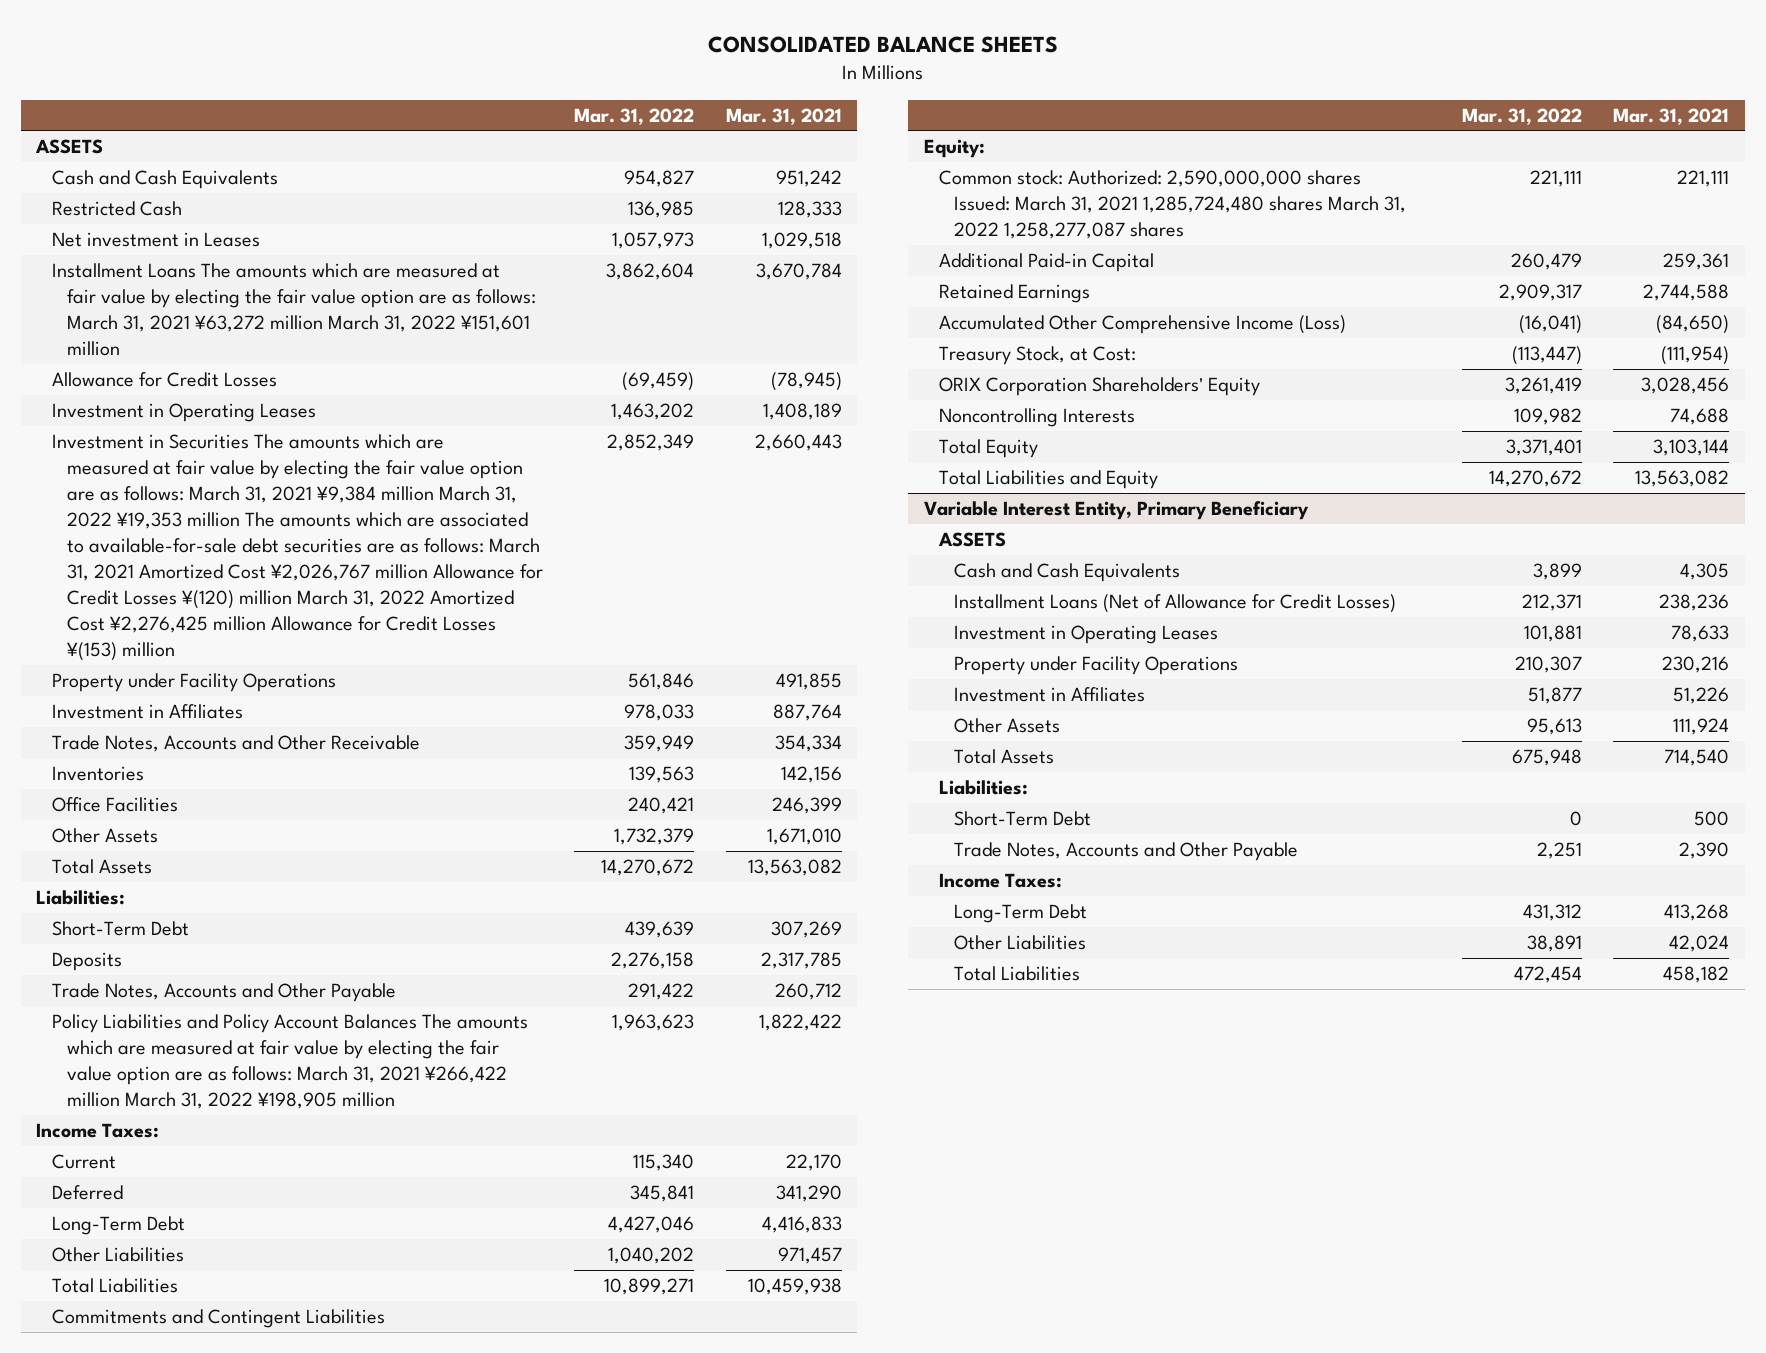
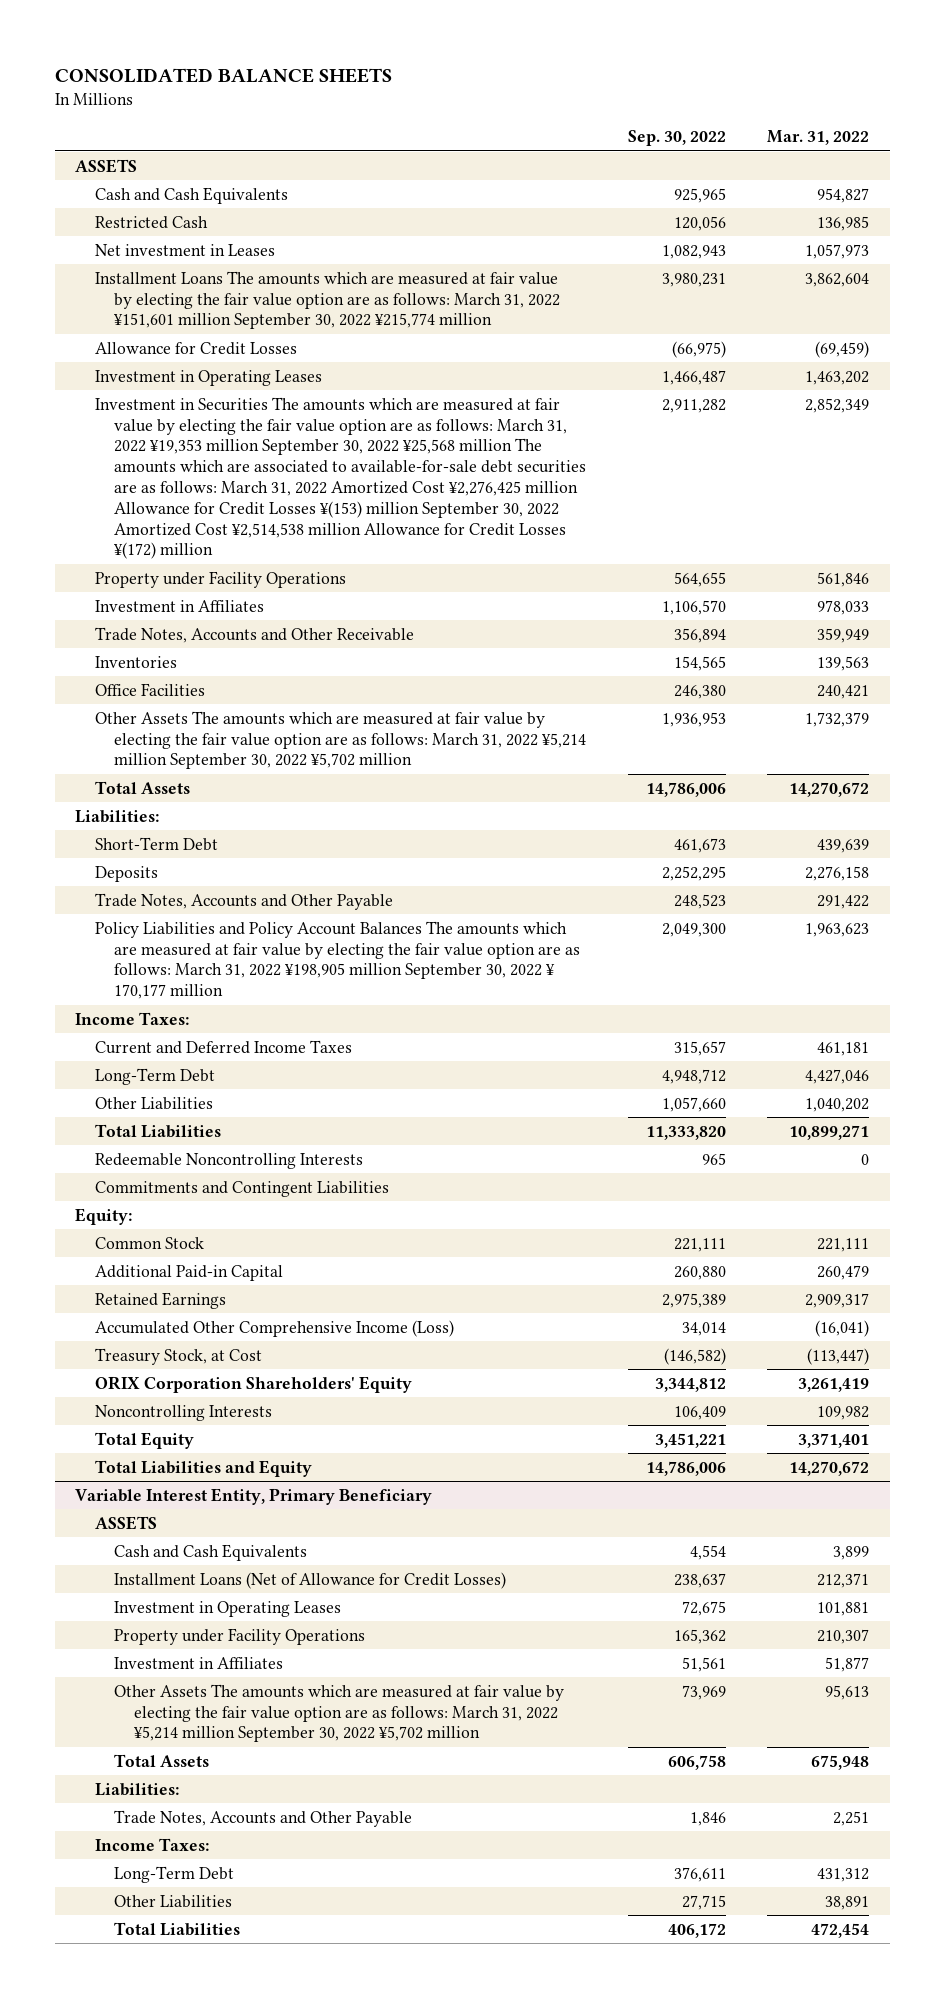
- | Mar. 31, 2022 | Mar. 31, 2021
+ | Sep. 30, 2022 | Mar. 31, 2022
- Installment Loans The amounts which are measured at fair value by electing the fair value option are as follows: March 31, 2021 ¥63,272 million March 31, 2022 ¥151,601 million | 3,862,604 | 3,670,784
+ Installment Loans The amounts which are measured at fair value by electing the fair value option are as follows: March 31, 2022 ¥151,601 million September 30, 2022 ¥215,774 million | 3,980,231 | 3,862,604
- Investment in Securities The amounts which are measured at fair value by electing the fair value option are as follows: March 31, 2021 ¥9,384 million March 31, 2022 ¥19,353 million The amounts which are associated to available-for-sale debt securities are as follows: March 31, 2021 Amortized Cost ¥2,026,767 million Allowance for Credit Losses ¥(120) million March 31, 2022 Amortized Cost ¥2,276,425 million Allowance for Credit Losses ¥(153) million | 2,852,349 | 2,660,443
+ Investment in Securities The amounts which are measured at fair value by electing the fair value option are as follows: March 31, 2022 ¥19,353 million September 30, 2022 ¥25,568 million The amounts which are associated to available-for-sale debt securities are as follows: March 31, 2022 Amortized Cost ¥2,276,425 million Allowance for Credit Losses ¥(153) million September 30, 2022 Amortized Cost ¥2,514,538 million Allowance for Credit Losses ¥(172) million | 2,911,282 | 2,852,349
- Other Assets | 1,732,379 | 1,671,010
+ Other Assets The amounts which are measured at fair value by electing the fair value option are as follows: March 31, 2022 ¥5,214 million September 30, 2022 ¥5,702 million | 1,936,953 | 1,732,379
- Policy Liabilities and Policy Account Balances The amounts which are measured at fair value by electing the fair value option are as follows: March 31, 2021 ¥266,422 million March 31, 2022 ¥198,905 million | 1,963,623 | 1,822,422
+ Policy Liabilities and Policy Account Balances The amounts which are measured at fair value by electing the fair value option are as follows: March 31, 2022 ¥198,905 million September 30, 2022 ¥ 170,177 million | 2,049,300 | 1,963,623
- Current | 115,340 | 22,170
- Deferred | 345,841 | 341,290
+ Current and Deferred Income Taxes | 315,657 | 461,181
+ Redeemable Noncontrolling Interests | 965 | 0
- Common stock: Authorized: 2,590,000,000 shares Issued: March 31, 2021 1,285,724,480 shares March 31, 2022 1,258,277,087 shares | 221,111 | 221,111
+ Common Stock | 221,111 | 221,111
- Treasury Stock, at Cost: | (113,447) | (111,954)
+ Treasury Stock, at Cost | (146,582) | (113,447)
@ Variable Interest Entity, Primary Beneficiary
- Other Assets | 95,613 | 111,924
+ Other Assets The amounts which are measured at fair value by electing the fair value option are as follows: March 31, 2022 ¥5,214 million September 30, 2022 ¥5,702 million | 73,969 | 95,613
- Short-Term Debt | 0 | 500

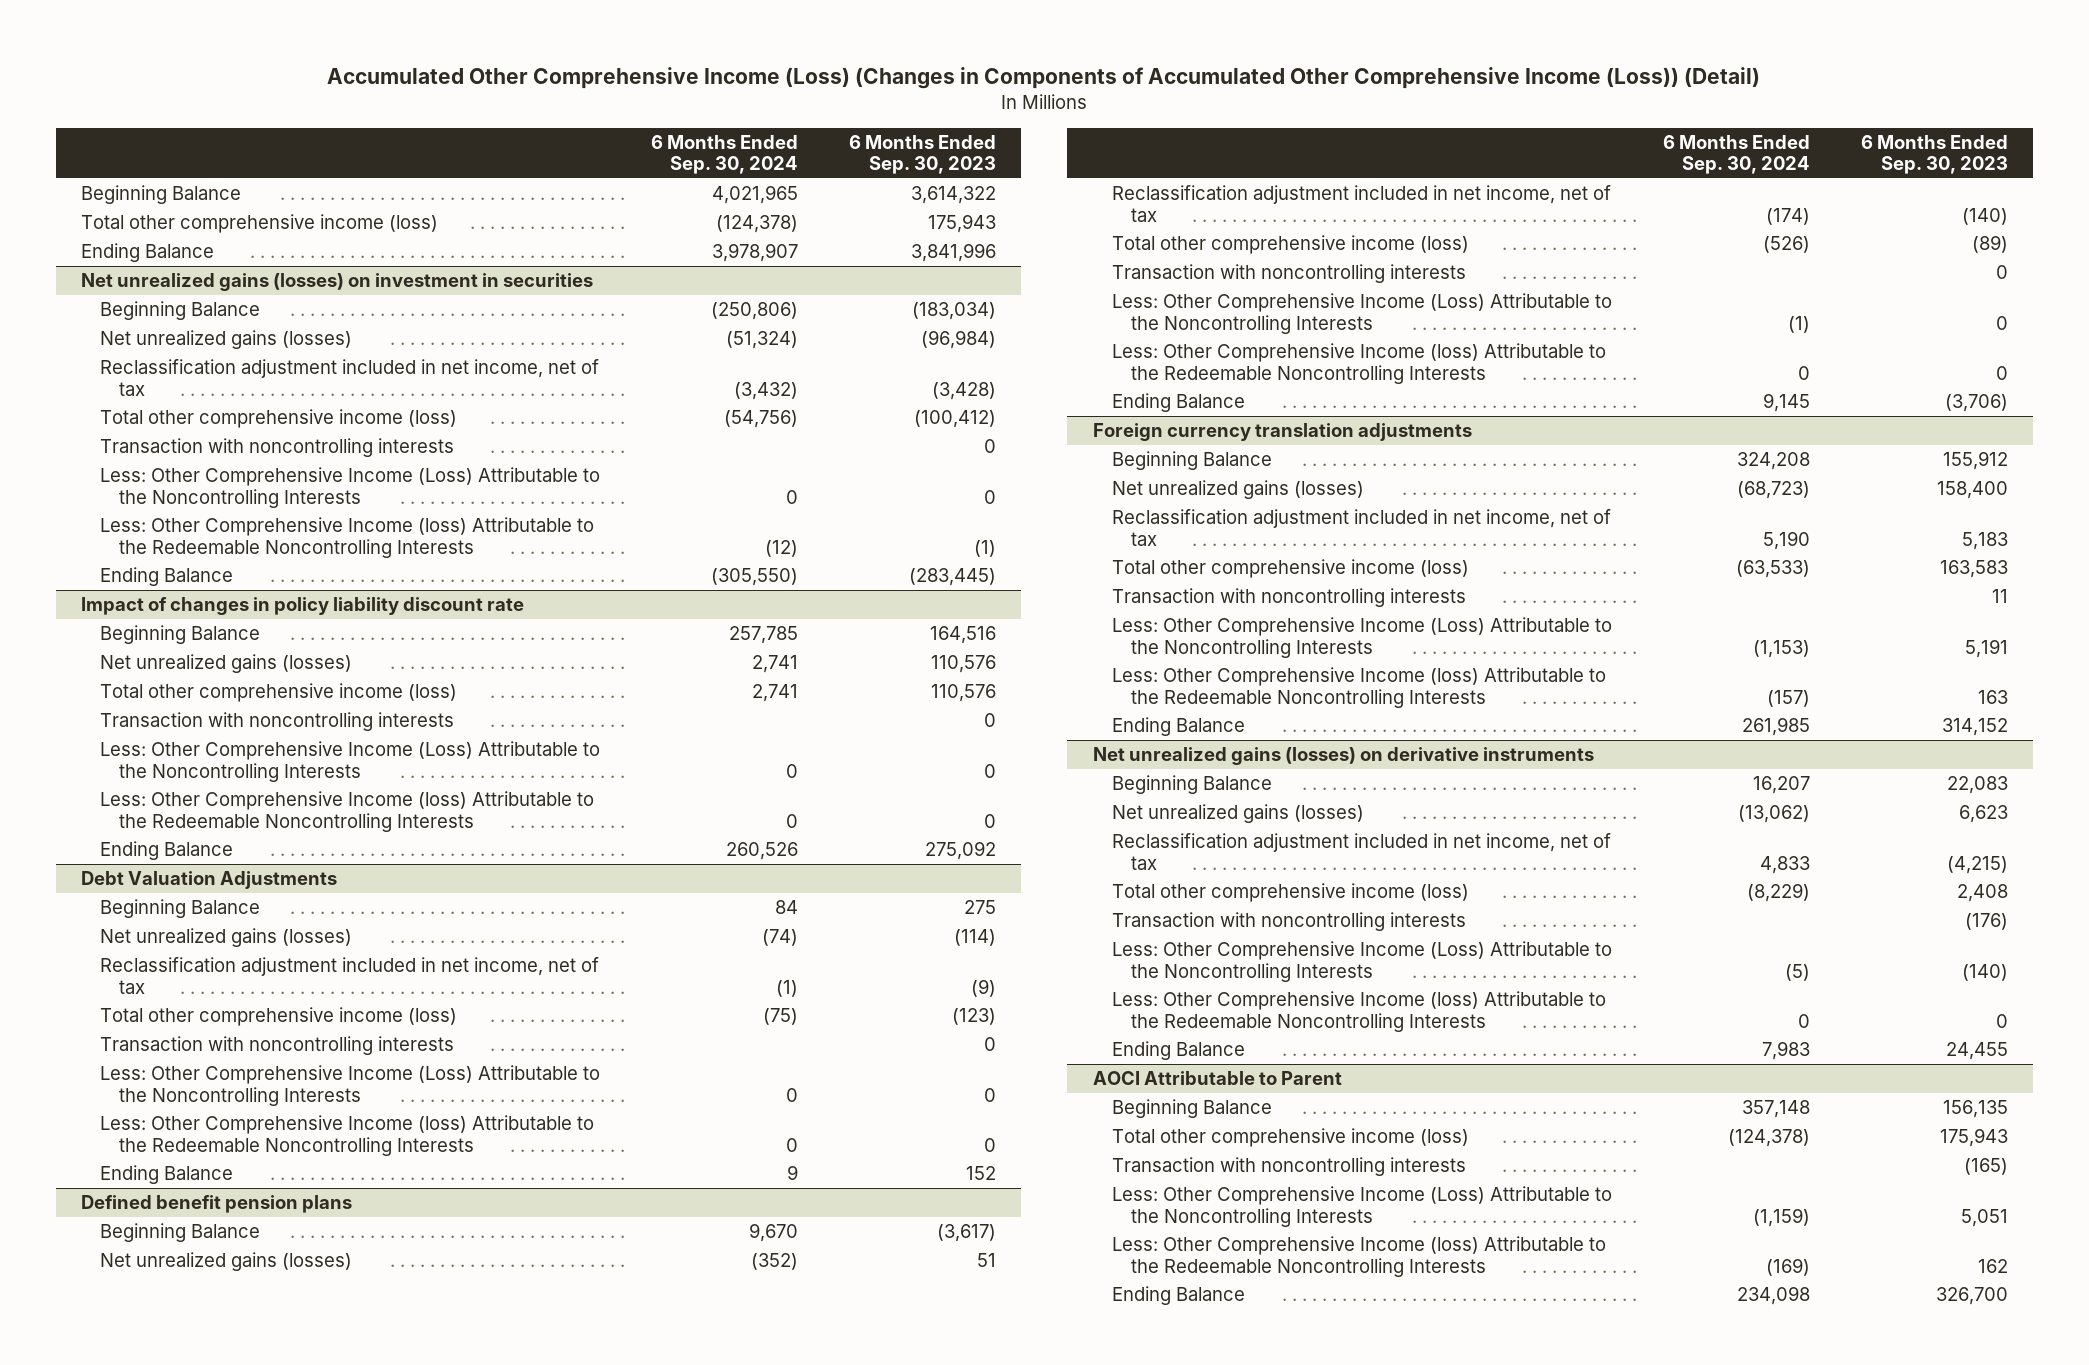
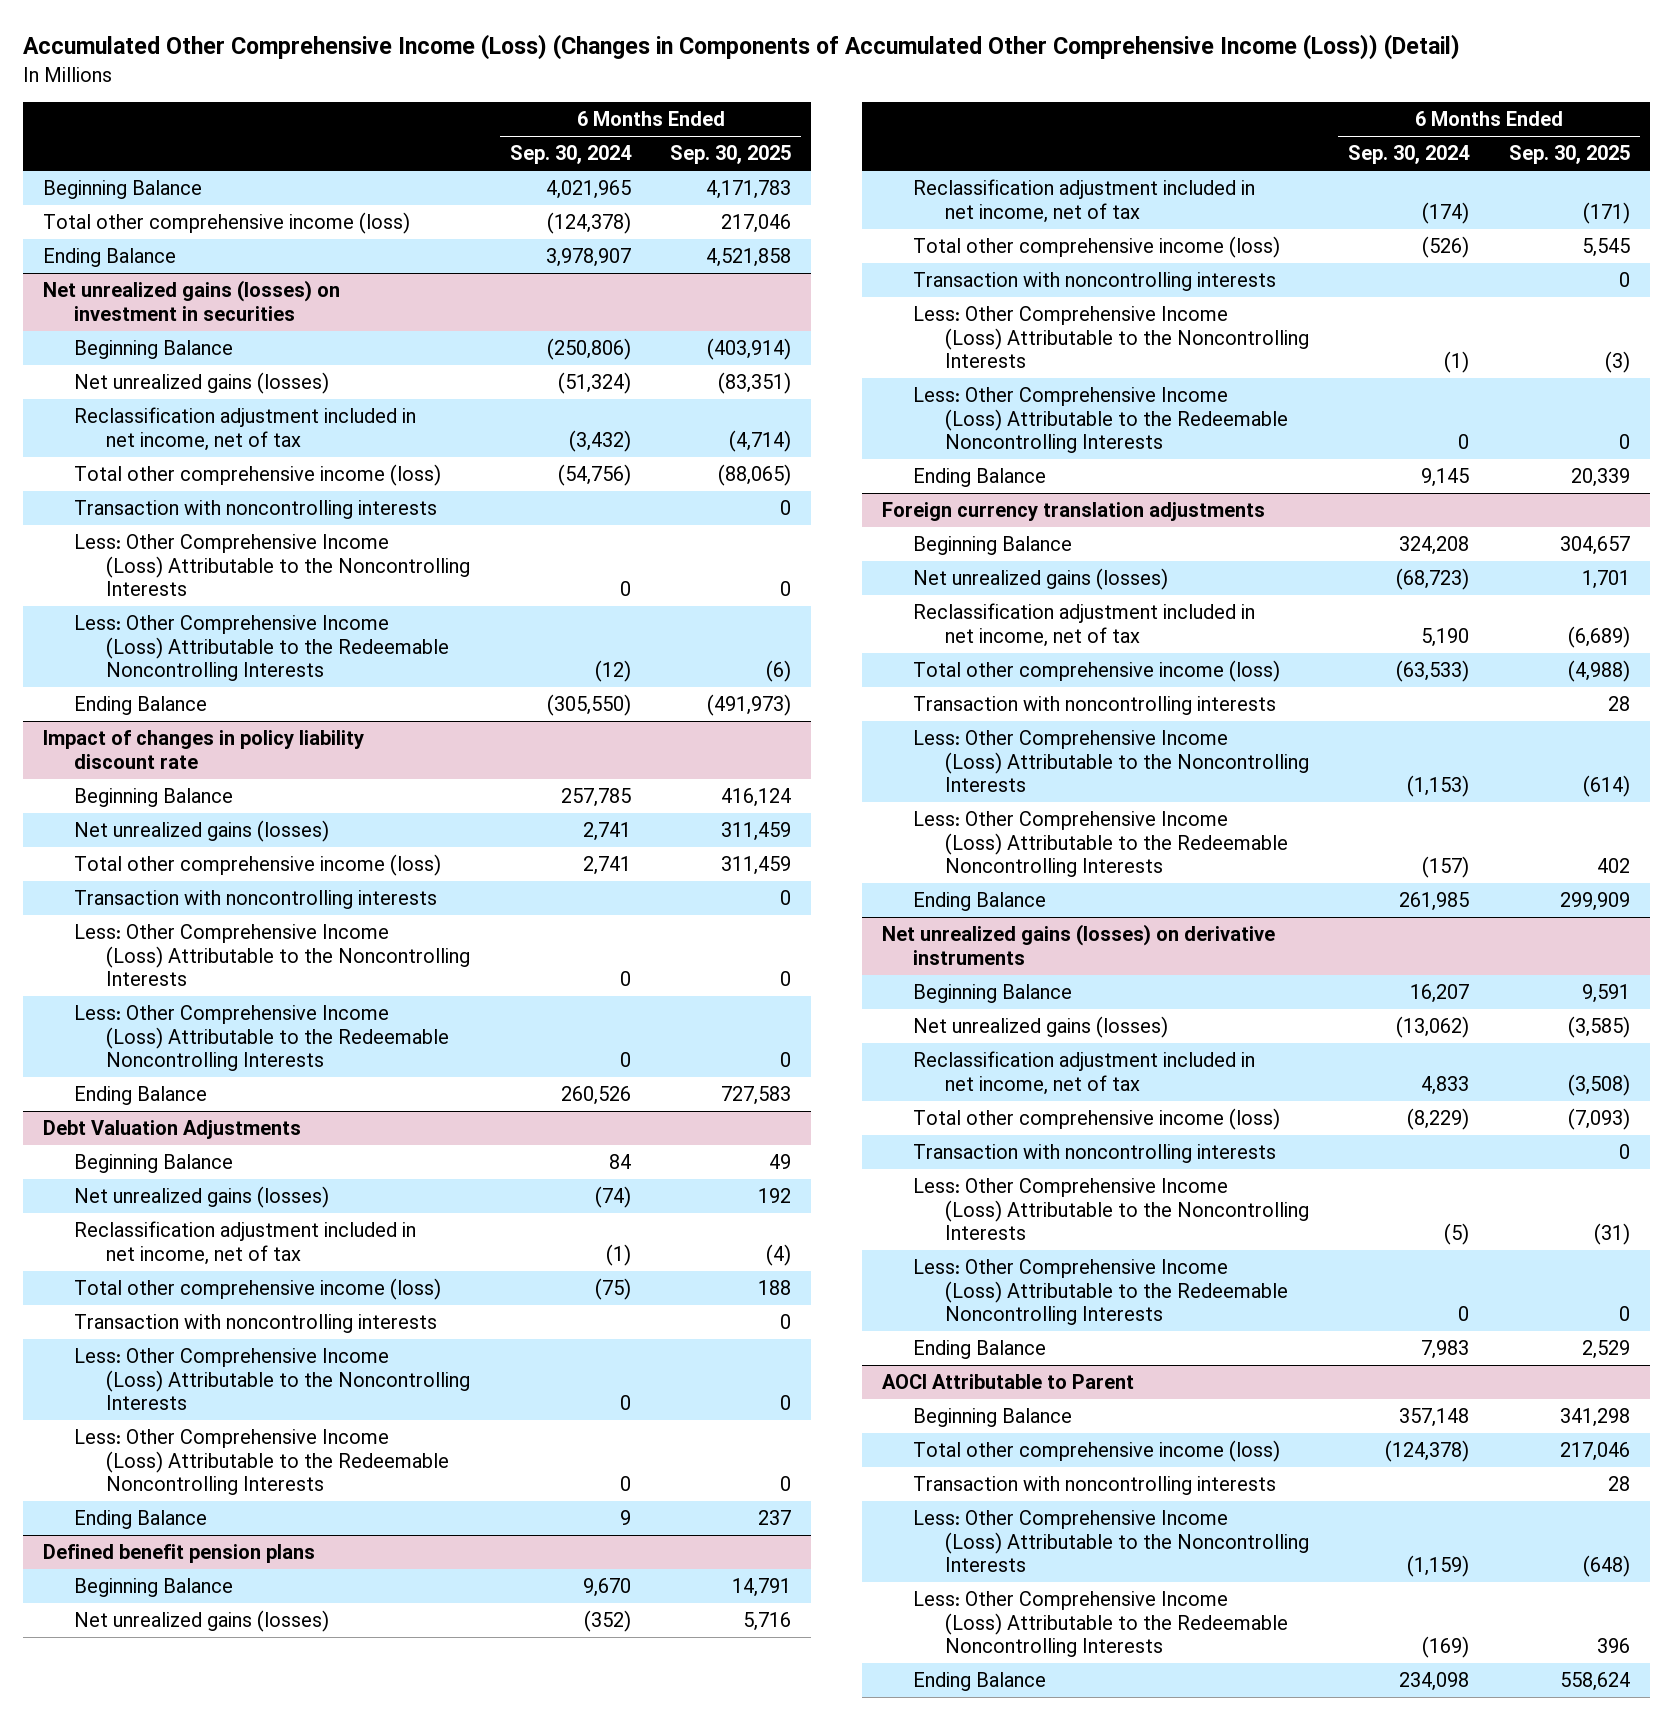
- | 6 Months Ended Sep. 30, 2024 | 6 Months Ended Sep. 30, 2023
+ | 6 Months Ended Sep. 30, 2024 | 6 Months Ended Sep. 30, 2025
@ Net unrealized gains (losses) on investment in securities
- Less: Other Comprehensive Income (loss) Attributable to the Redeemable Noncontrolling Interests | (12) | (1)
+ Less: Other Comprehensive Income (Loss) Attributable to the Redeemable Noncontrolling Interests | (12) | (6)
@ Impact of changes in policy liability discount rate
- Less: Other Comprehensive Income (loss) Attributable to the Redeemable Noncontrolling Interests | 0 | 0
+ Less: Other Comprehensive Income (Loss) Attributable to the Redeemable Noncontrolling Interests | 0 | 0
@ Debt Valuation Adjustments
- Less: Other Comprehensive Income (loss) Attributable to the Redeemable Noncontrolling Interests | 0 | 0
+ Less: Other Comprehensive Income (Loss) Attributable to the Redeemable Noncontrolling Interests | 0 | 0
@ Defined benefit pension plans
- Less: Other Comprehensive Income (loss) Attributable to the Redeemable Noncontrolling Interests | 0 | 0
+ Less: Other Comprehensive Income (Loss) Attributable to the Redeemable Noncontrolling Interests | 0 | 0
@ Foreign currency translation adjustments
- Less: Other Comprehensive Income (loss) Attributable to the Redeemable Noncontrolling Interests | (157) | 163
+ Less: Other Comprehensive Income (Loss) Attributable to the Redeemable Noncontrolling Interests | (157) | 402
@ Net unrealized gains (losses) on derivative instruments
- Less: Other Comprehensive Income (loss) Attributable to the Redeemable Noncontrolling Interests | 0 | 0
+ Less: Other Comprehensive Income (Loss) Attributable to the Redeemable Noncontrolling Interests | 0 | 0
@ AOCI Attributable to Parent
- Less: Other Comprehensive Income (loss) Attributable to the Redeemable Noncontrolling Interests | (169) | 162
+ Less: Other Comprehensive Income (Loss) Attributable to the Redeemable Noncontrolling Interests | (169) | 396

